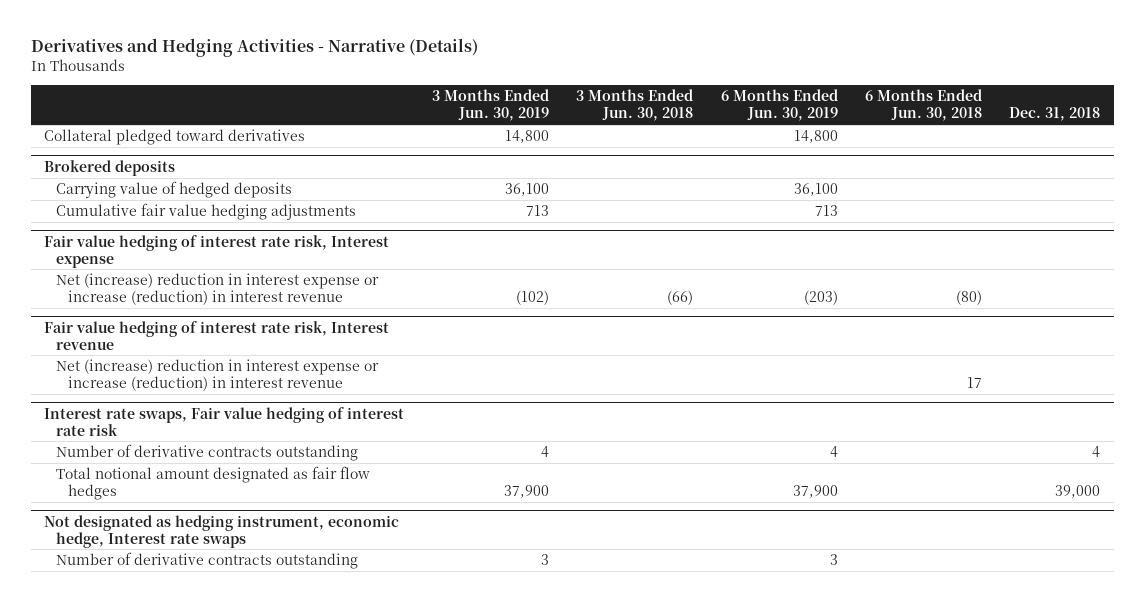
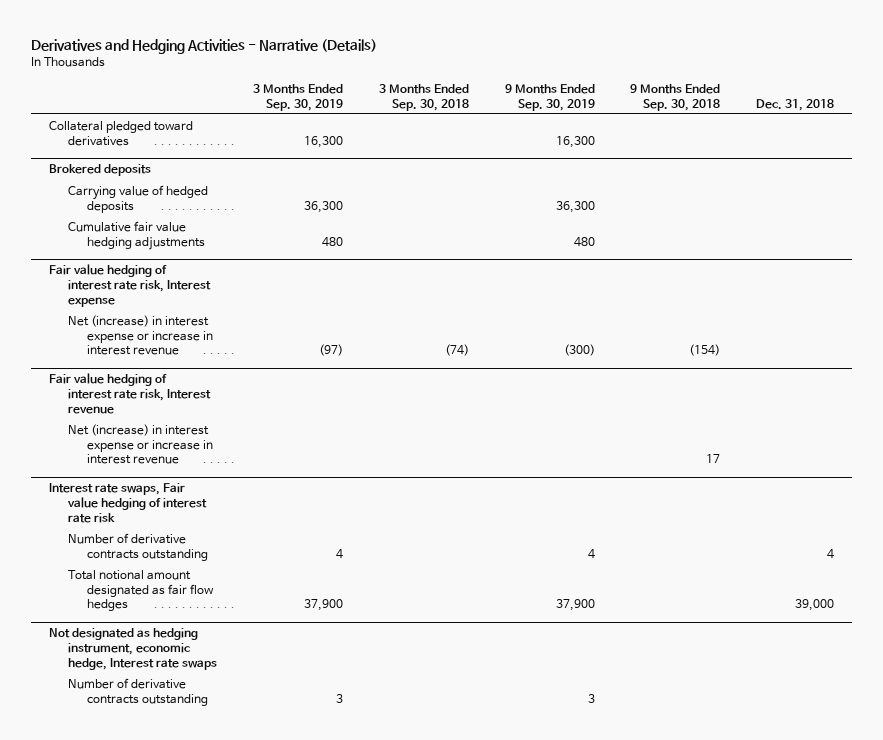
- | 3 Months Ended Jun. 30, 2019 | 3 Months Ended Jun. 30, 2018 | 6 Months Ended Jun. 30, 2019 | 6 Months Ended Jun. 30, 2018 | Dec. 31, 2018
+ | 3 Months Ended Sep. 30, 2019 | 3 Months Ended Sep. 30, 2018 | 9 Months Ended Sep. 30, 2019 | 9 Months Ended Sep. 30, 2018 | Dec. 31, 2018
@ Fair value hedging of interest rate risk, Interest expense
- Net (increase) reduction in interest expense or increase (reduction) in interest revenue | (102) | (66) | (203) | (80) |
+ Net (increase) in interest expense or increase in interest revenue | (97) | (74) | (300) | (154) |
@ Fair value hedging of interest rate risk, Interest revenue
- Net (increase) reduction in interest expense or increase (reduction) in interest revenue | | | | 17 |
+ Net (increase) in interest expense or increase in interest revenue | | | | 17 |

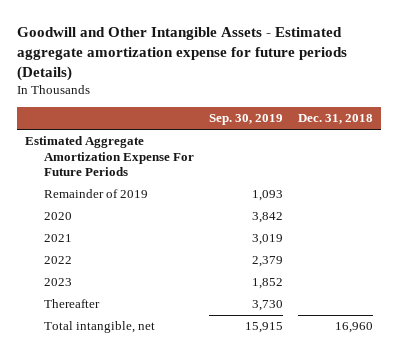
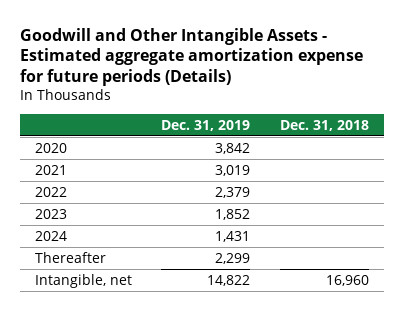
- | Sep. 30, 2019 | Dec. 31, 2018
+ | Dec. 31, 2019 | Dec. 31, 2018
- Estimated Aggregate Amortization Expense For Future Periods
- Remainder of 2019 | 1,093 |
+ 2024 | 1,431 |
- Total intangible, net | 15,915 | 16,960
+ Intangible, net | 14,822 | 16,960

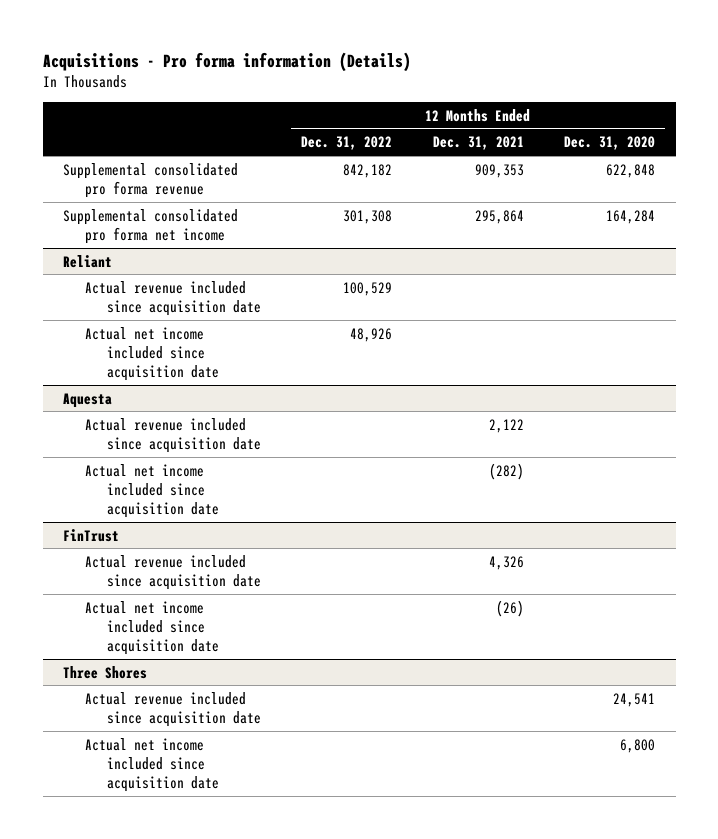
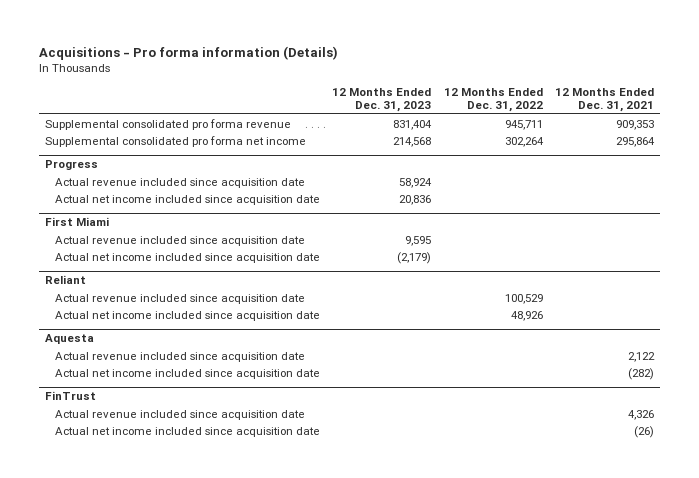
- | 12 Months Ended Dec. 31, 2022 | 12 Months Ended Dec. 31, 2021 | 12 Months Ended Dec. 31, 2020
+ | 12 Months Ended Dec. 31, 2023 | 12 Months Ended Dec. 31, 2022 | 12 Months Ended Dec. 31, 2021
- Supplemental consolidated pro forma revenue | 842,182 | 909,353 | 622,848
- Supplemental consolidated pro forma net income | 301,308 | 295,864 | 164,284
+ Supplemental consolidated pro forma revenue | 831,404 | 945,711 | 909,353
+ Supplemental consolidated pro forma net income | 214,568 | 302,264 | 295,864
+ Progress
+ Actual revenue included since acquisition date | 58,924 | |
+ Actual net income included since acquisition date | 20,836 | |
+ First Miami
+ Actual revenue included since acquisition date | 9,595 | |
+ Actual net income included since acquisition date | (2,179) | |
- Three Shores
- Actual revenue included since acquisition date | | | 24,541
- Actual net income included since acquisition date | | | 6,800

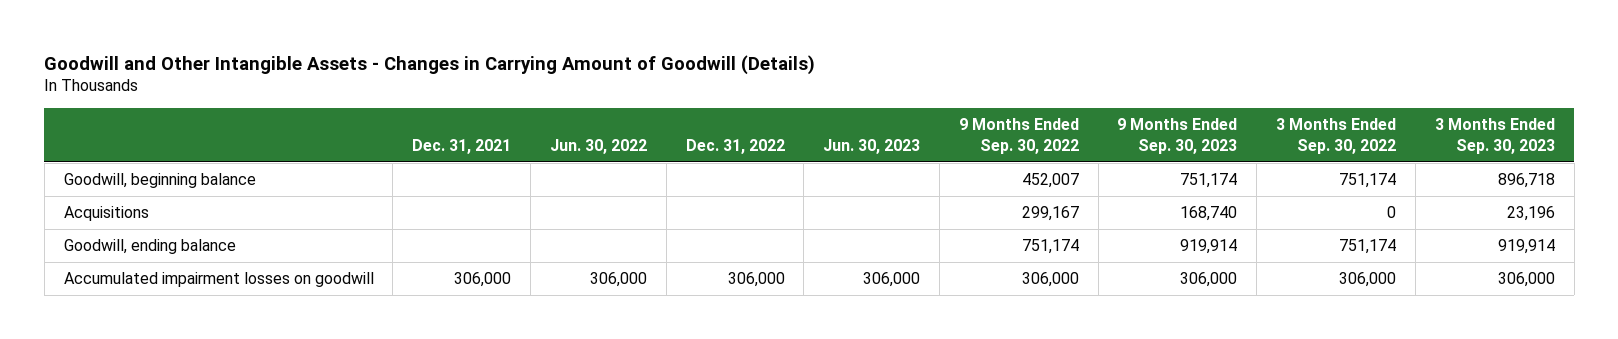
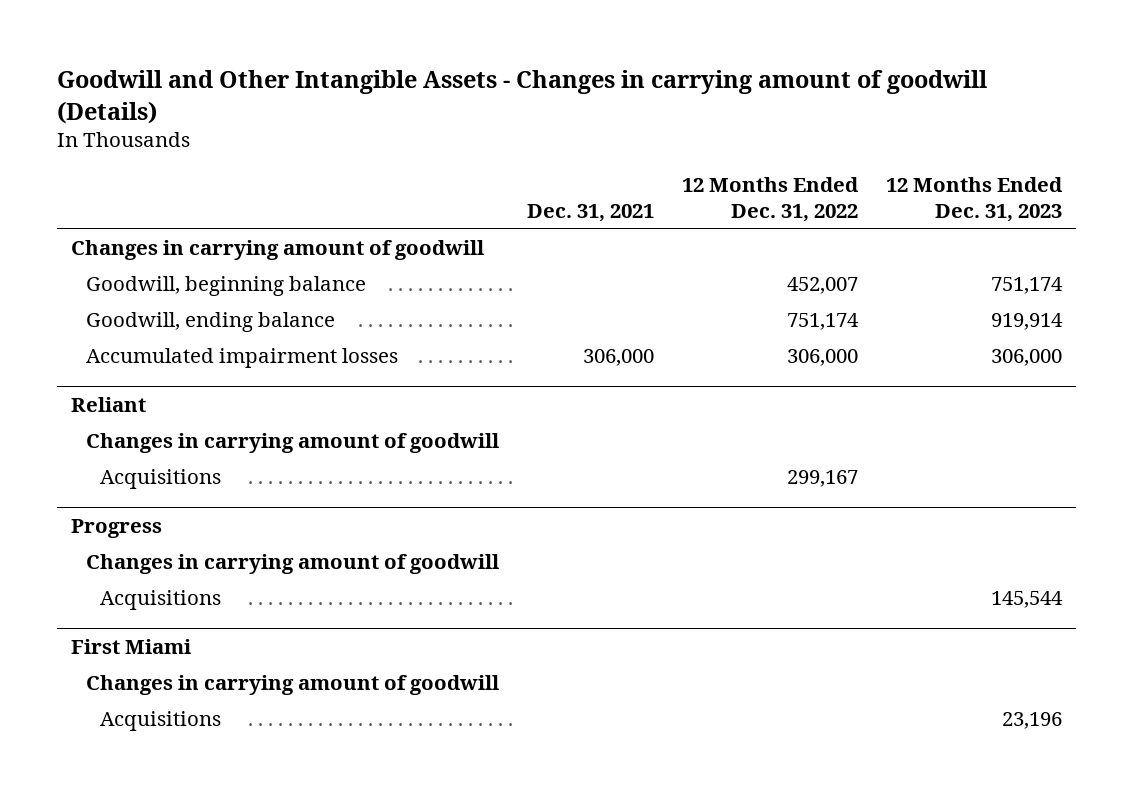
- Goodwill and Other Intangible Assets - Changes in Carrying Amount of Goodwill (Details)
+ Goodwill and Other Intangible Assets - Changes in carrying amount of goodwill (Details)
- | Dec. 31, 2021 | Jun. 30, 2022 | Dec. 31, 2022 | Jun. 30, 2023 | 9 Months Ended Sep. 30, 2022 | 9 Months Ended Sep. 30, 2023 | 3 Months Ended Sep. 30, 2022 | 3 Months Ended Sep. 30, 2023
+ | Dec. 31, 2021 | 12 Months Ended Dec. 31, 2022 | 12 Months Ended Dec. 31, 2023
+ Changes in carrying amount of goodwill
- Acquisitions | | | | | 299,167 | 168,740 | 0 | 23,196
- Accumulated impairment losses on goodwill | 306,000 | 306,000 | 306,000 | 306,000 | 306,000 | 306,000 | 306,000 | 306,000
+ Accumulated impairment losses | 306,000 | 306,000 | 306,000
+ Reliant
+ Changes in carrying amount of goodwill
+ Acquisitions | | 299,167 |
+ Progress
+ Changes in carrying amount of goodwill
+ Acquisitions | | | 145,544
+ First Miami
+ Changes in carrying amount of goodwill
+ Acquisitions | | | 23,196

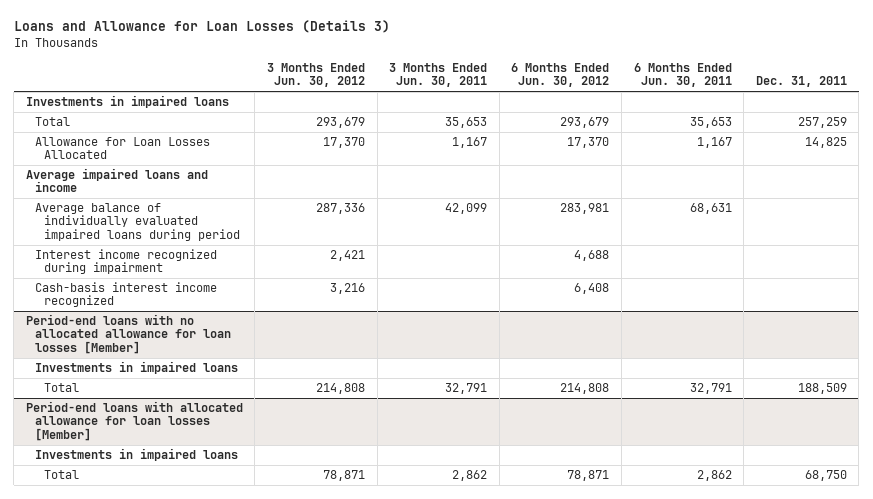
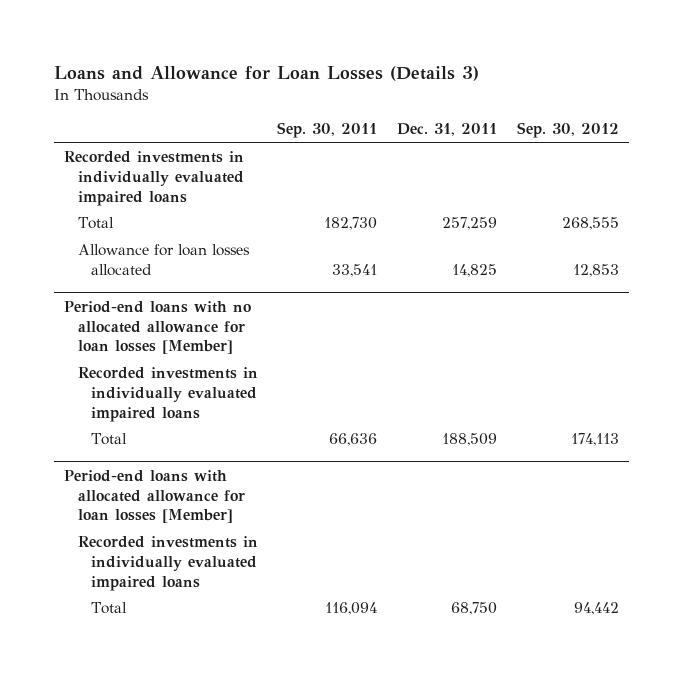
- | 3 Months Ended Jun. 30, 2012 | 3 Months Ended Jun. 30, 2011 | 6 Months Ended Jun. 30, 2012 | 6 Months Ended Jun. 30, 2011 | Dec. 31, 2011
+ | Sep. 30, 2011 | Dec. 31, 2011 | Sep. 30, 2012
- Investments in impaired loans
+ Recorded investments in individually evaluated impaired loans
- Allowance for Loan Losses Allocated | 17,370 | 1,167 | 17,370 | 1,167 | 14,825
- Average impaired loans and income
- Average balance of individually evaluated impaired loans during period | 287,336 | 42,099 | 283,981 | 68,631 |
- Interest income recognized during impairment | 2,421 | | 4,688 | |
- Cash-basis interest income recognized | 3,216 | | 6,408 | |
+ Allowance for loan losses allocated | 33,541 | 14,825 | 12,853
@ Period-end loans with no allocated allowance for loan losses [Member]
- Investments in impaired loans
+ Recorded investments in individually evaluated impaired loans
@ Period-end loans with allocated allowance for loan losses [Member]
- Investments in impaired loans
+ Recorded investments in individually evaluated impaired loans

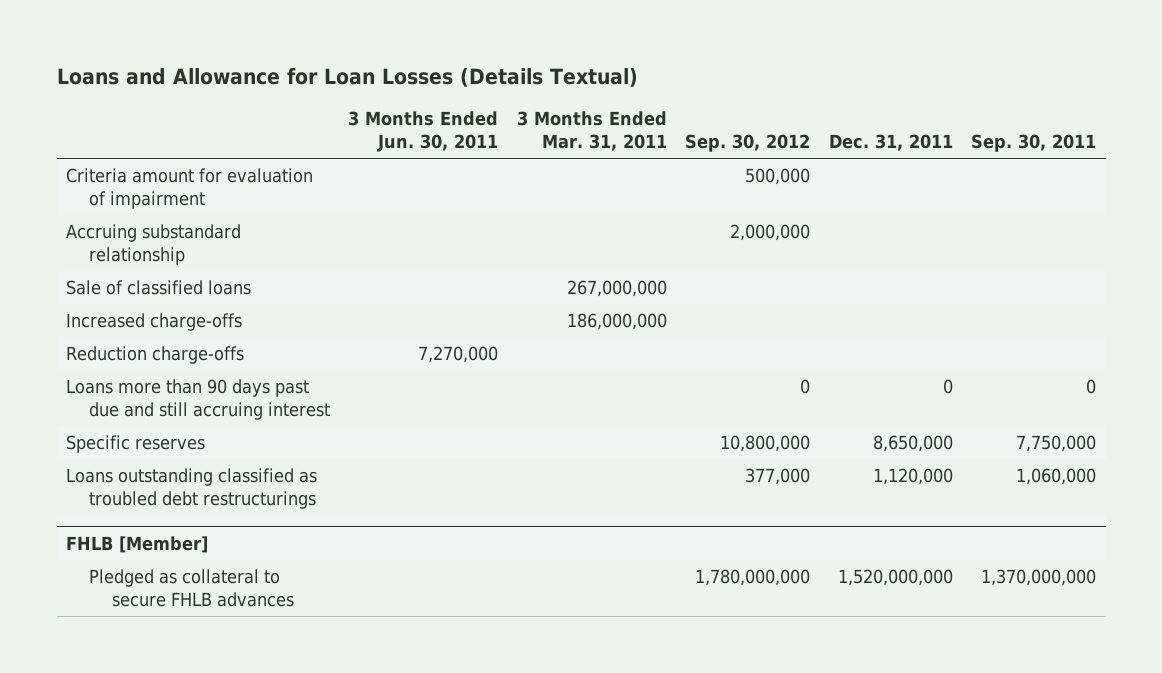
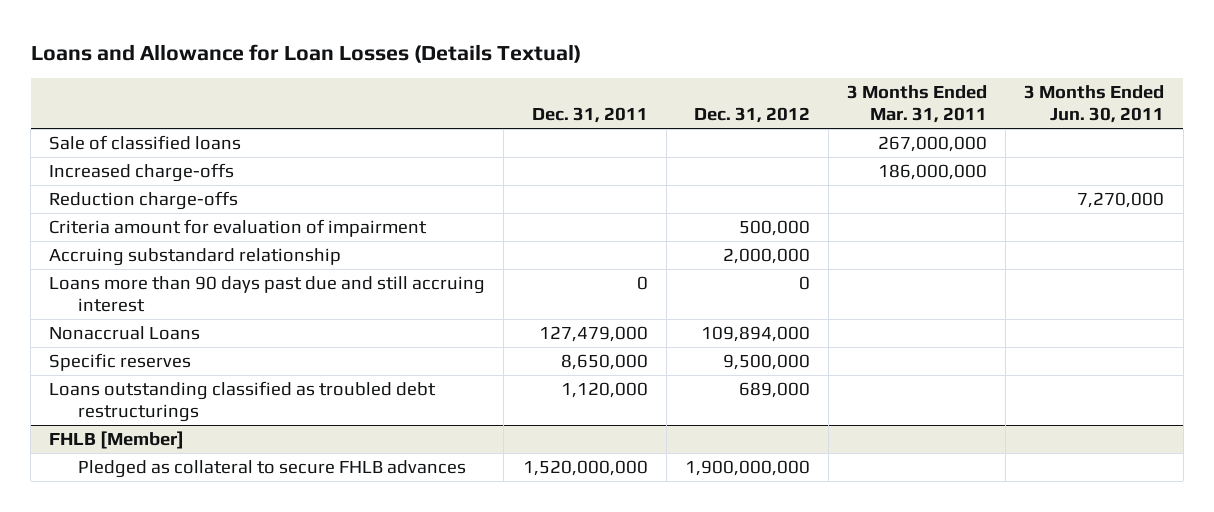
- | 3 Months Ended Jun. 30, 2011 | 3 Months Ended Mar. 31, 2011 | Sep. 30, 2012 | Dec. 31, 2011 | Sep. 30, 2011
+ | Dec. 31, 2011 | Dec. 31, 2012 | 3 Months Ended Mar. 31, 2011 | 3 Months Ended Jun. 30, 2011
moved down: Criteria amount for evaluation of impairment | | 500,000 | |
moved down: Accruing substandard relationship | | 2,000,000 | |
+ Nonaccrual Loans | 127,479,000 | 109,894,000 | |

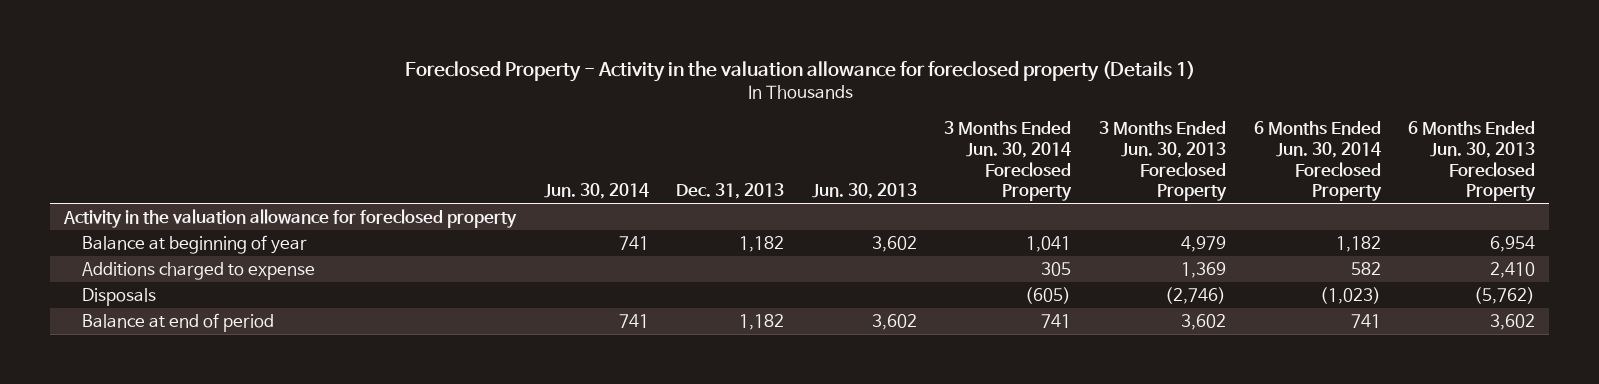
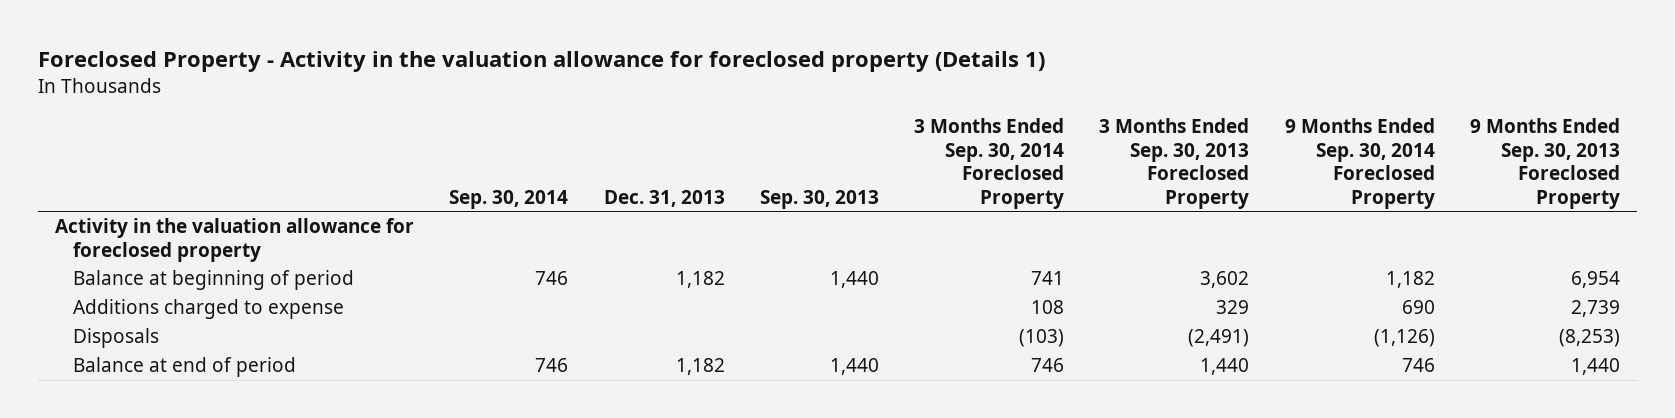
- | Jun. 30, 2014 | Dec. 31, 2013 | Jun. 30, 2013 | 3 Months Ended Jun. 30, 2014 Foreclosed Property | 3 Months Ended Jun. 30, 2013 Foreclosed Property | 6 Months Ended Jun. 30, 2014 Foreclosed Property | 6 Months Ended Jun. 30, 2013 Foreclosed Property
+ | Sep. 30, 2014 | Dec. 31, 2013 | Sep. 30, 2013 | 3 Months Ended Sep. 30, 2014 Foreclosed Property | 3 Months Ended Sep. 30, 2013 Foreclosed Property | 9 Months Ended Sep. 30, 2014 Foreclosed Property | 9 Months Ended Sep. 30, 2013 Foreclosed Property
- Balance at beginning of year | 741 | 1,182 | 3,602 | 1,041 | 4,979 | 1,182 | 6,954
+ Balance at beginning of period | 746 | 1,182 | 1,440 | 741 | 3,602 | 1,182 | 6,954

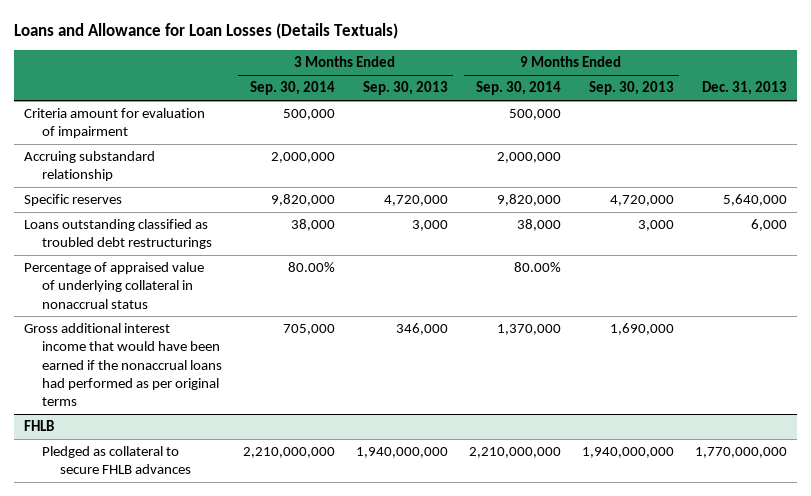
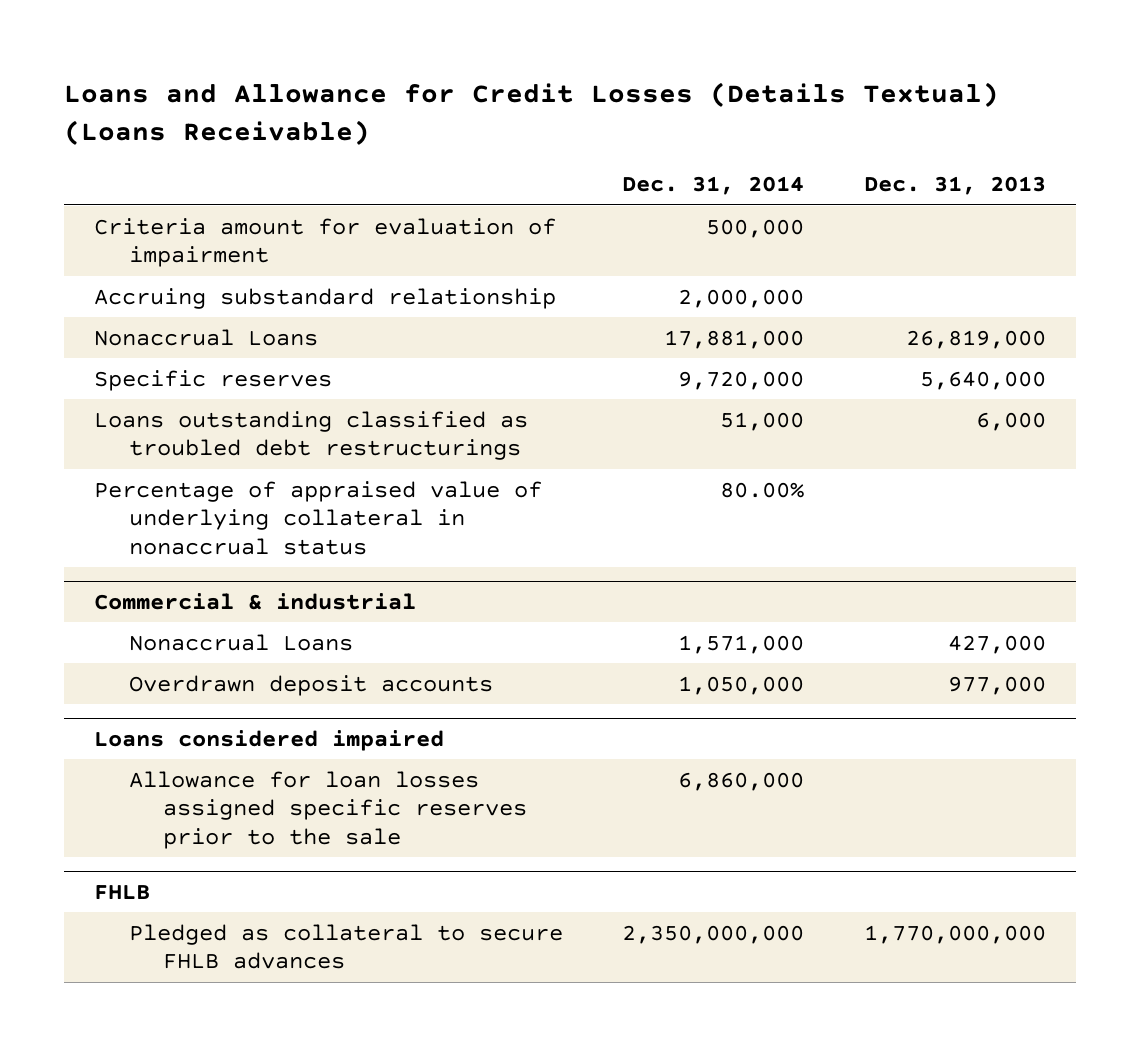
- Loans and Allowance for Loan Losses (Details Textuals)
+ Loans and Allowance for Credit Losses (Details Textual) (Loans Receivable)
- | 3 Months Ended Sep. 30, 2014 | 3 Months Ended Sep. 30, 2013 | 9 Months Ended Sep. 30, 2014 | 9 Months Ended Sep. 30, 2013 | Dec. 31, 2013
+ | Dec. 31, 2014 | Dec. 31, 2013
+ Nonaccrual Loans | 17,881,000 | 26,819,000
- Gross additional interest income that would have been earned if the nonaccrual loans had performed as per original terms | 705,000 | 346,000 | 1,370,000 | 1,690,000 |
+ Commercial & industrial
+ Nonaccrual Loans | 1,571,000 | 427,000
+ Overdrawn deposit accounts | 1,050,000 | 977,000
+ Loans considered impaired
+ Allowance for loan losses assigned specific reserves prior to the sale | 6,860,000 |

